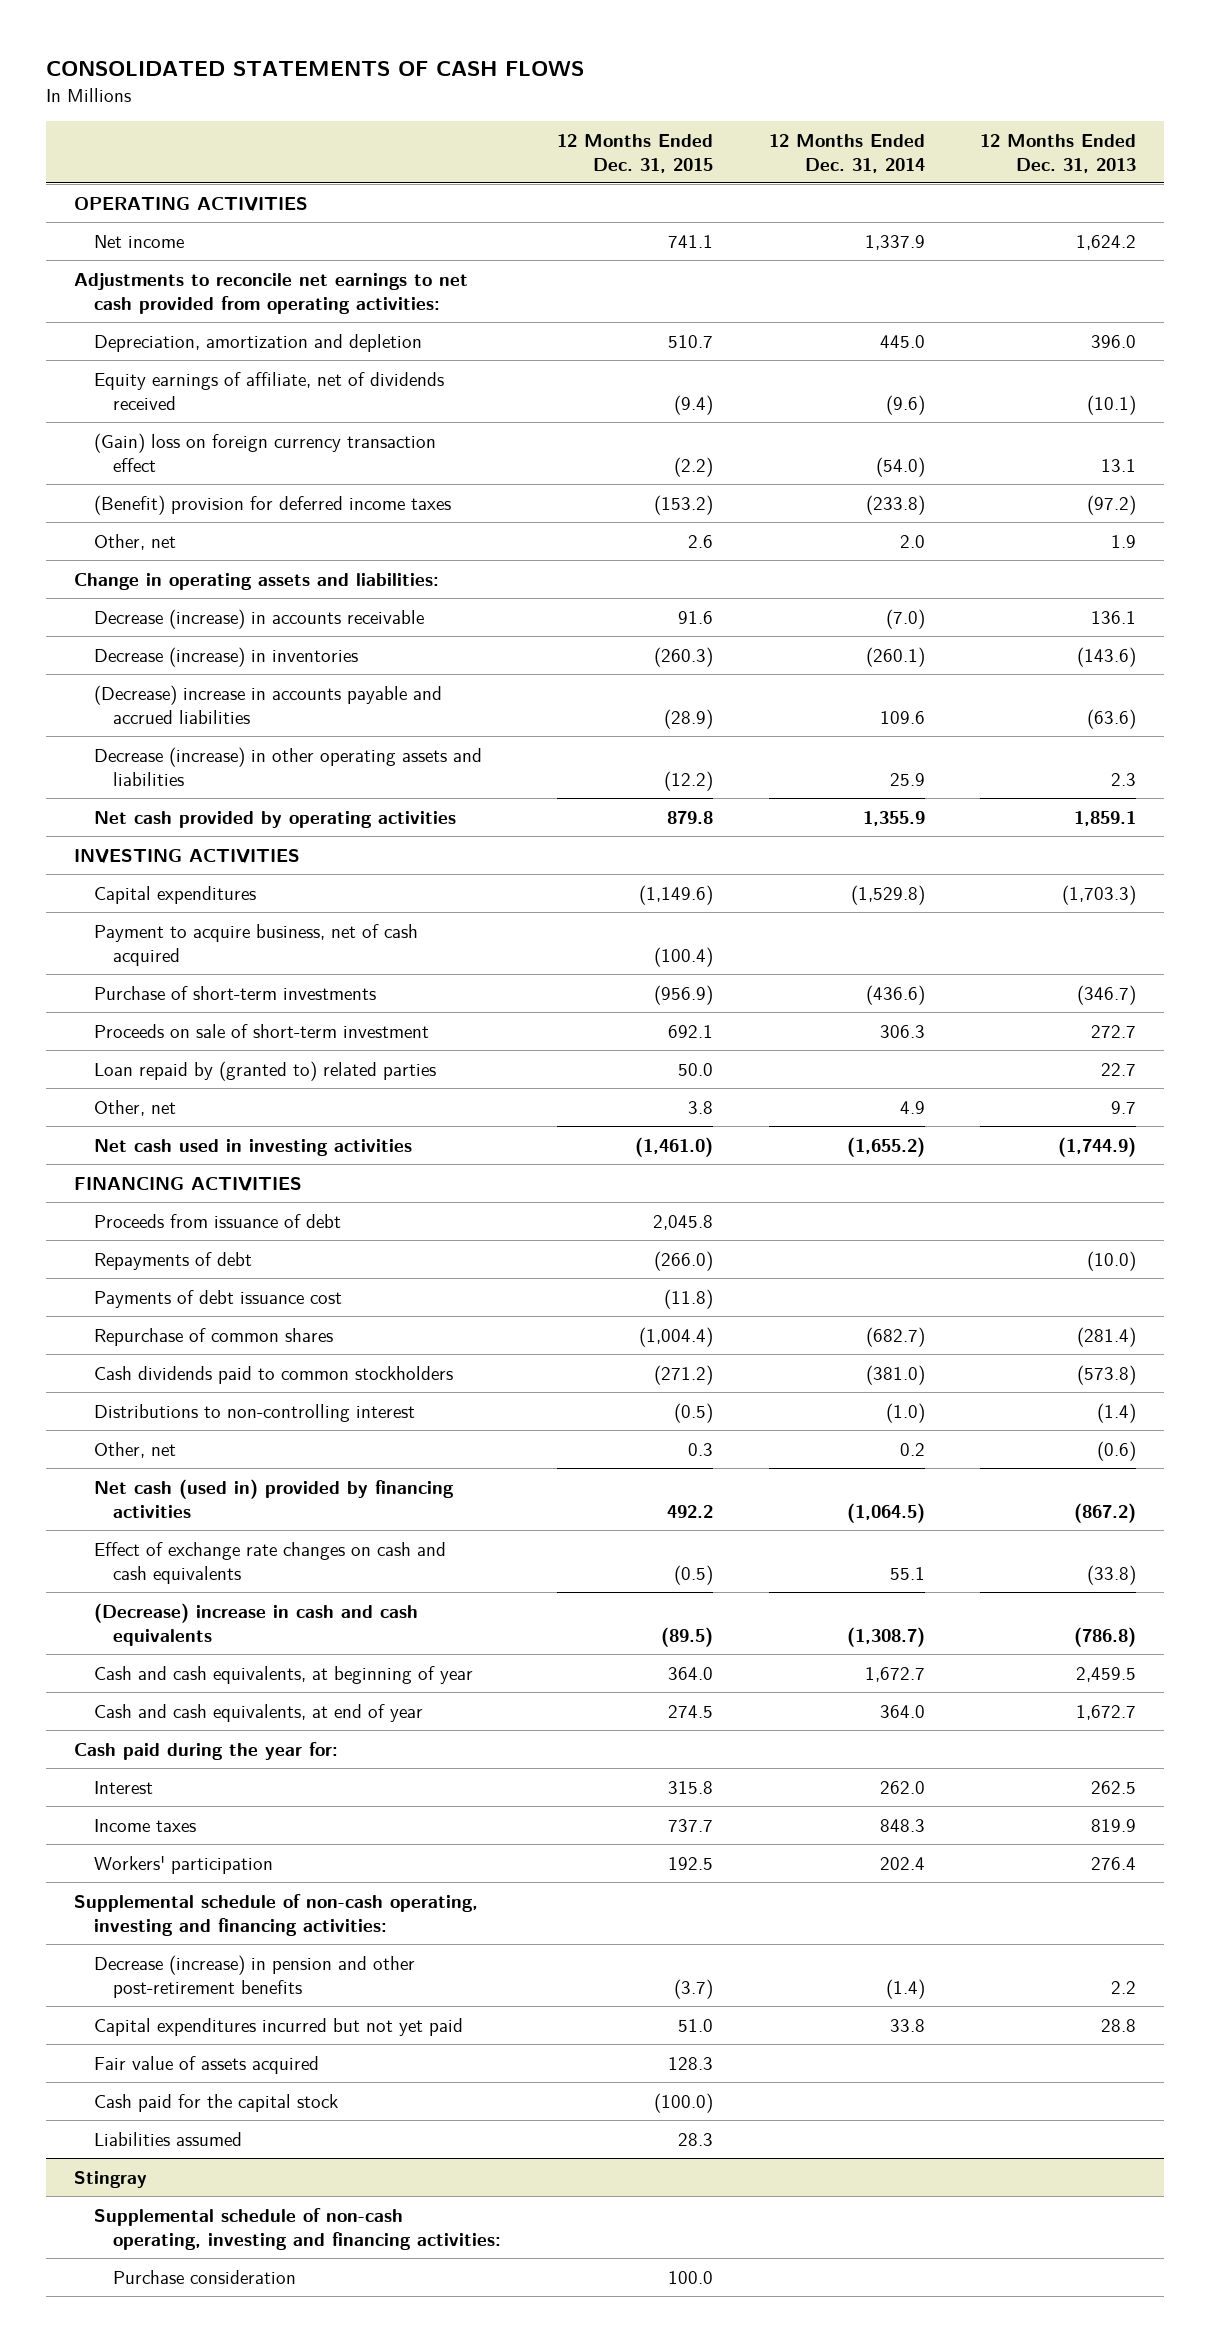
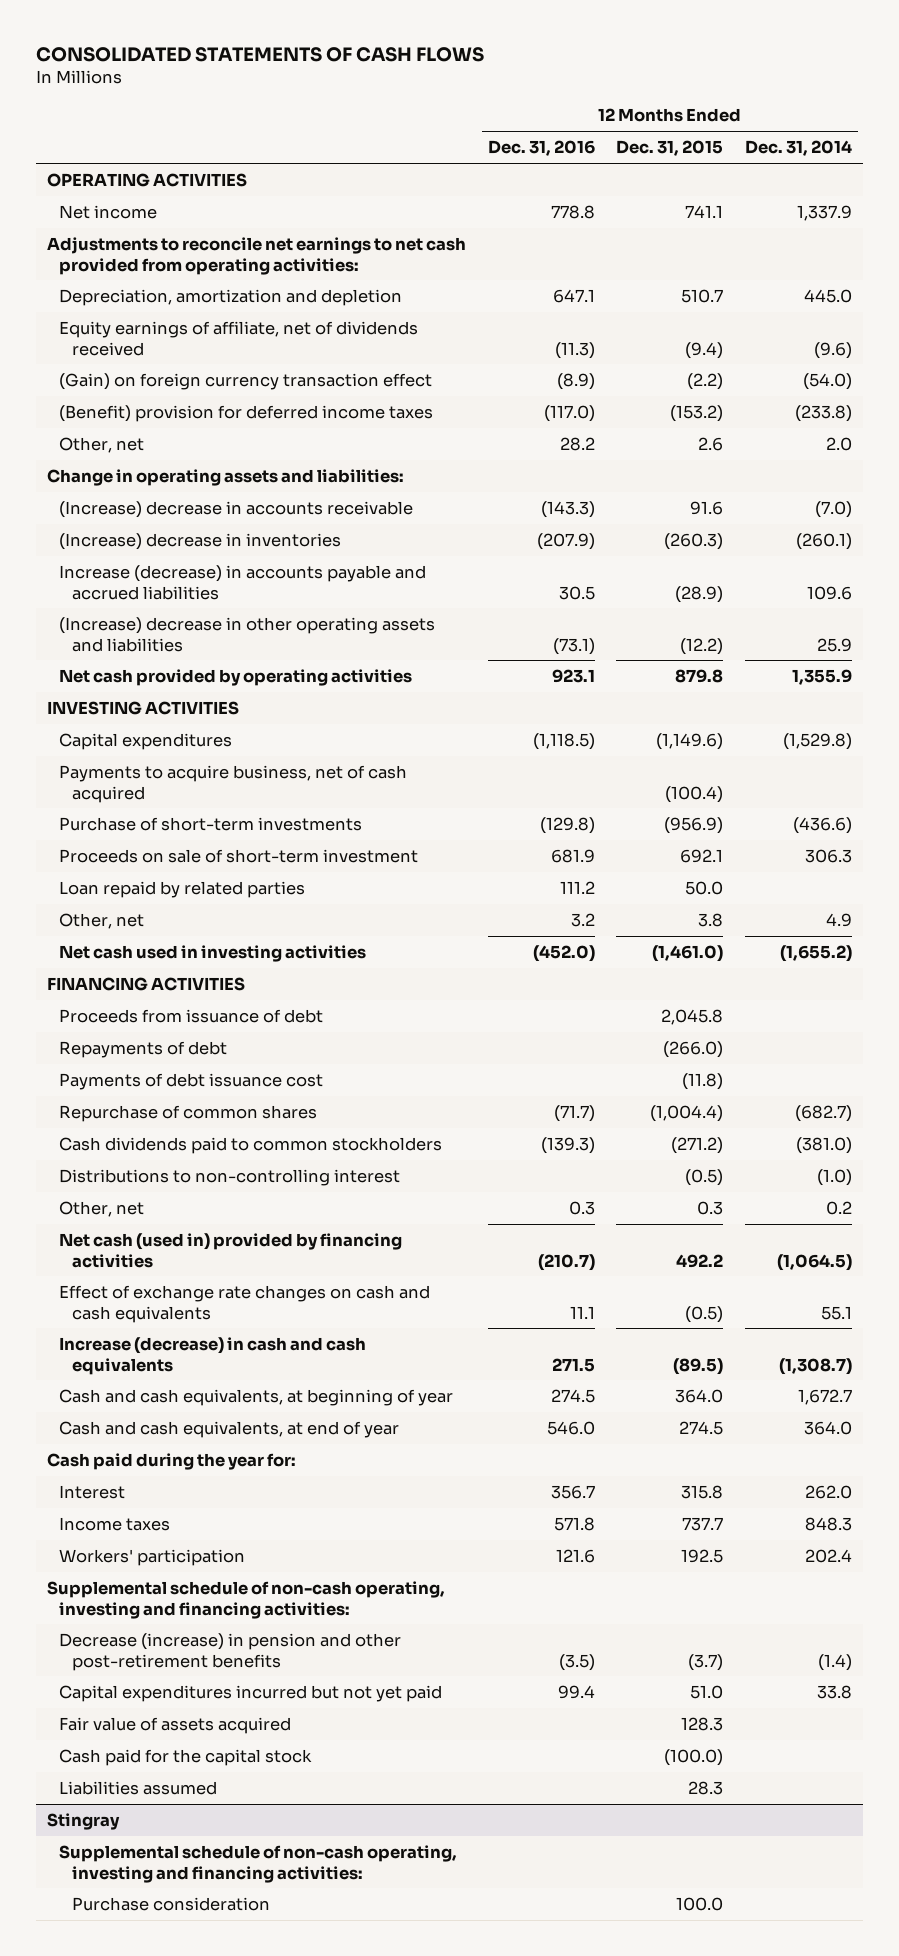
- | 12 Months Ended Dec. 31, 2015 | 12 Months Ended Dec. 31, 2014 | 12 Months Ended Dec. 31, 2013
+ | 12 Months Ended Dec. 31, 2016 | 12 Months Ended Dec. 31, 2015 | 12 Months Ended Dec. 31, 2014
- (Gain) loss on foreign currency transaction effect | (2.2) | (54.0) | 13.1
+ (Gain) on foreign currency transaction effect | (8.9) | (2.2) | (54.0)
- Decrease (increase) in accounts receivable | 91.6 | (7.0) | 136.1
- Decrease (increase) in inventories | (260.3) | (260.1) | (143.6)
- (Decrease) increase in accounts payable and accrued liabilities | (28.9) | 109.6 | (63.6)
- Decrease (increase) in other operating assets and liabilities | (12.2) | 25.9 | 2.3
+ (Increase) decrease in accounts receivable | (143.3) | 91.6 | (7.0)
+ (Increase) decrease in inventories | (207.9) | (260.3) | (260.1)
+ Increase (decrease) in accounts payable and accrued liabilities | 30.5 | (28.9) | 109.6
+ (Increase) decrease in other operating assets and liabilities | (73.1) | (12.2) | 25.9
- Payment to acquire business, net of cash acquired | (100.4) | |
+ Payments to acquire business, net of cash acquired | | (100.4) |
- Loan repaid by (granted to) related parties | 50.0 | | 22.7
+ Loan repaid by related parties | 111.2 | 50.0 |
- (Decrease) increase in cash and cash equivalents | (89.5) | (1,308.7) | (786.8)
+ Increase (decrease) in cash and cash equivalents | 271.5 | (89.5) | (1,308.7)

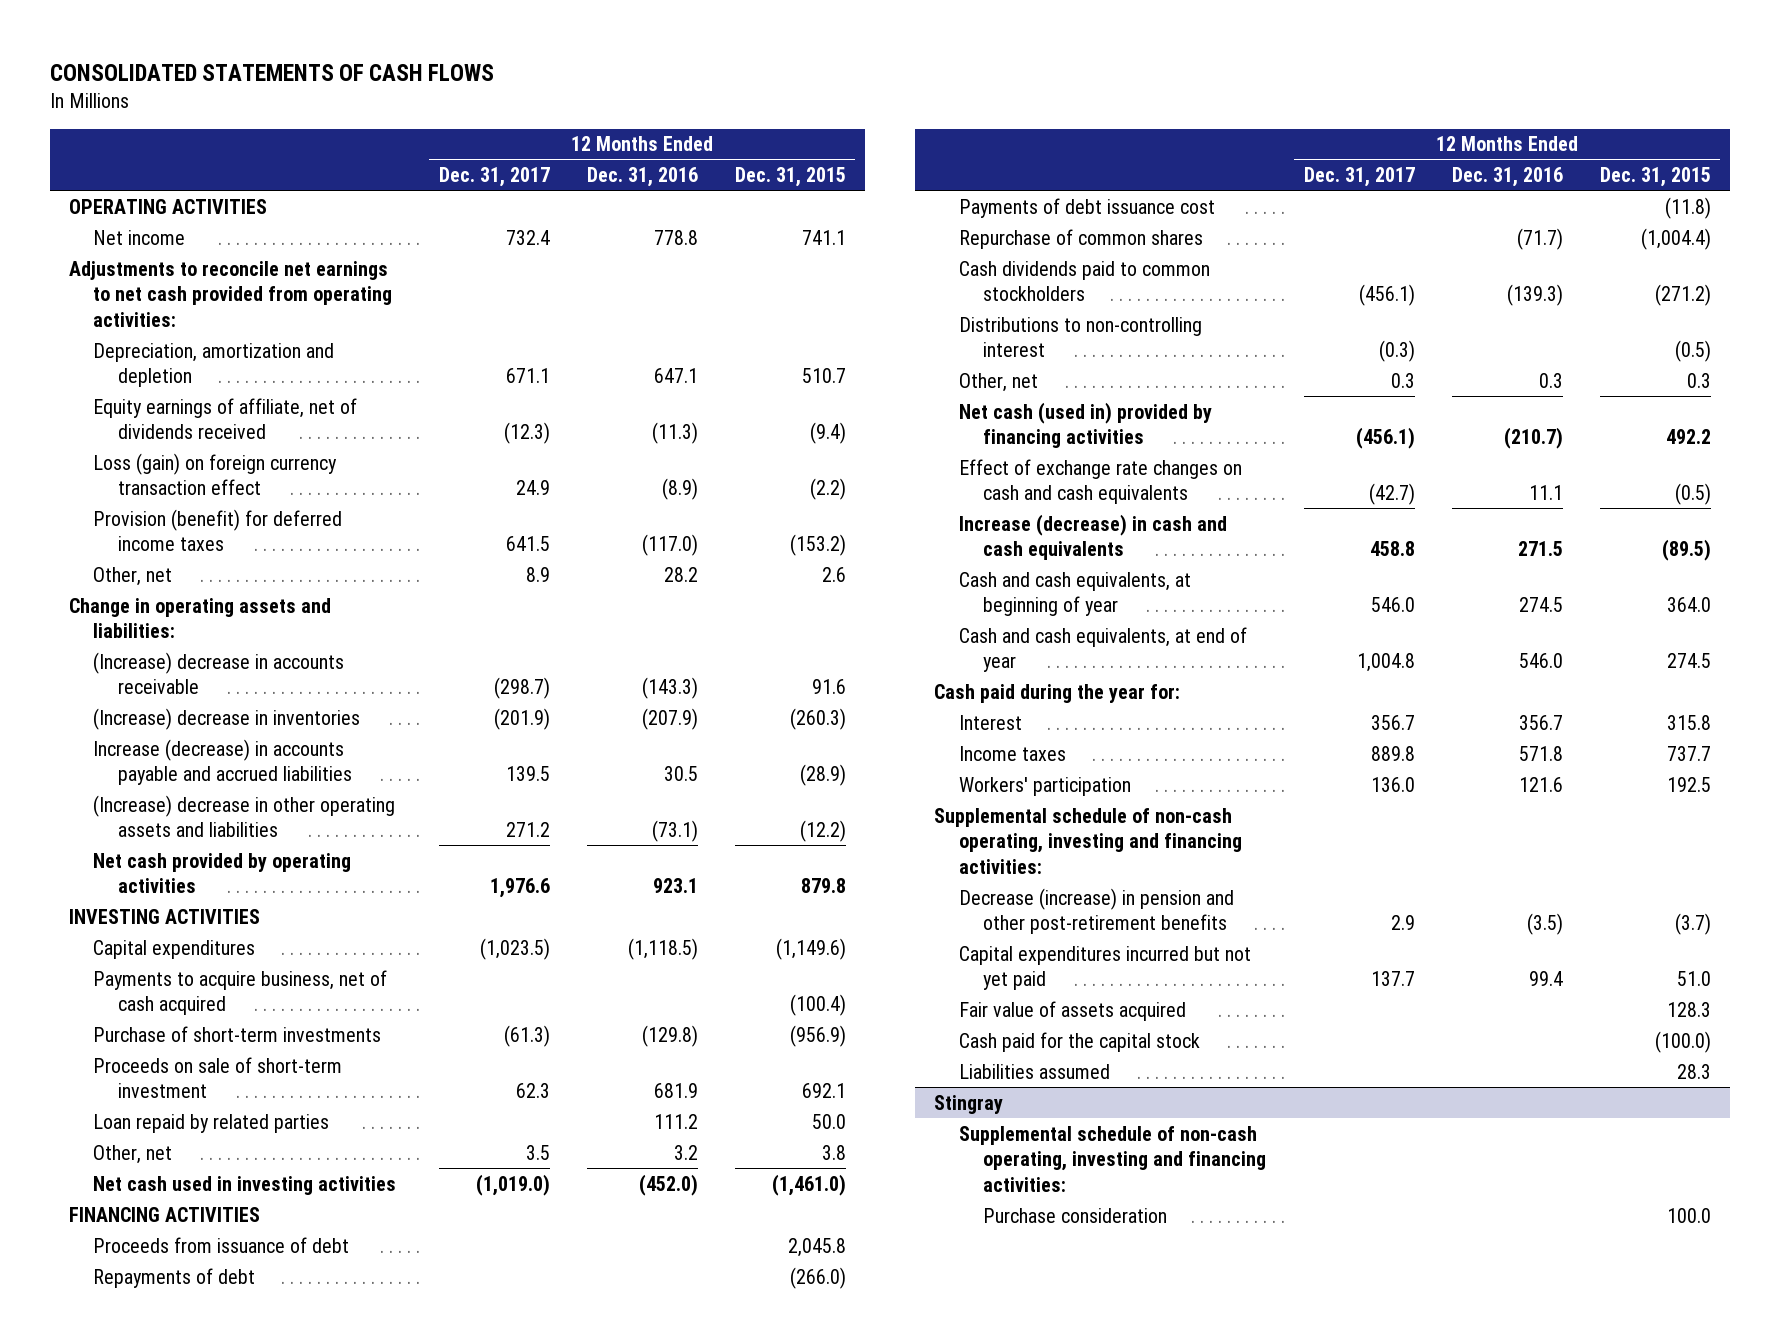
- | 12 Months Ended Dec. 31, 2016 | 12 Months Ended Dec. 31, 2015 | 12 Months Ended Dec. 31, 2014
+ | 12 Months Ended Dec. 31, 2017 | 12 Months Ended Dec. 31, 2016 | 12 Months Ended Dec. 31, 2015
- (Gain) on foreign currency transaction effect | (8.9) | (2.2) | (54.0)
- (Benefit) provision for deferred income taxes | (117.0) | (153.2) | (233.8)
+ Loss (gain) on foreign currency transaction effect | 24.9 | (8.9) | (2.2)
+ Provision (benefit) for deferred income taxes | 641.5 | (117.0) | (153.2)

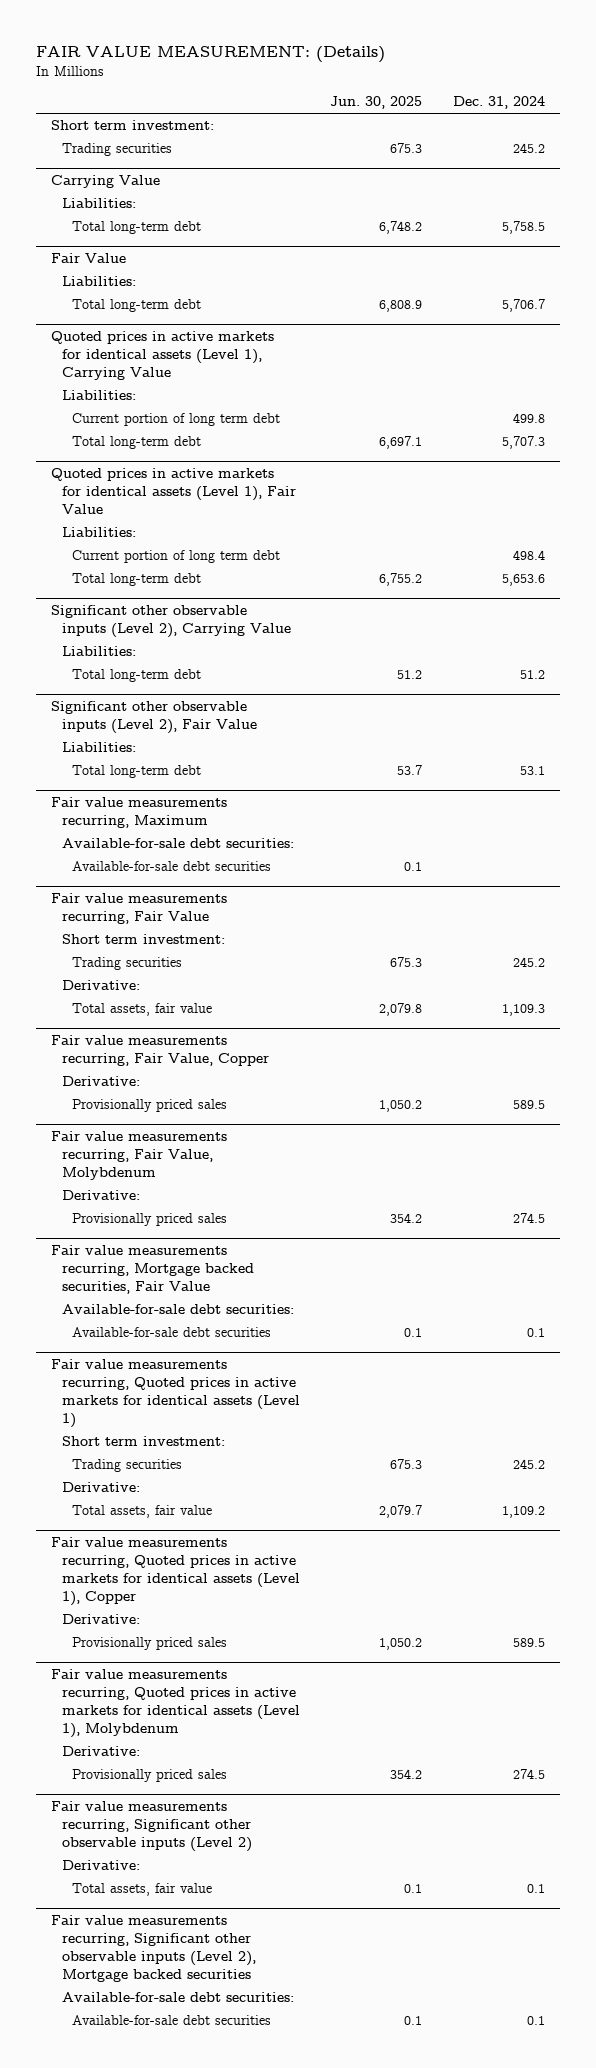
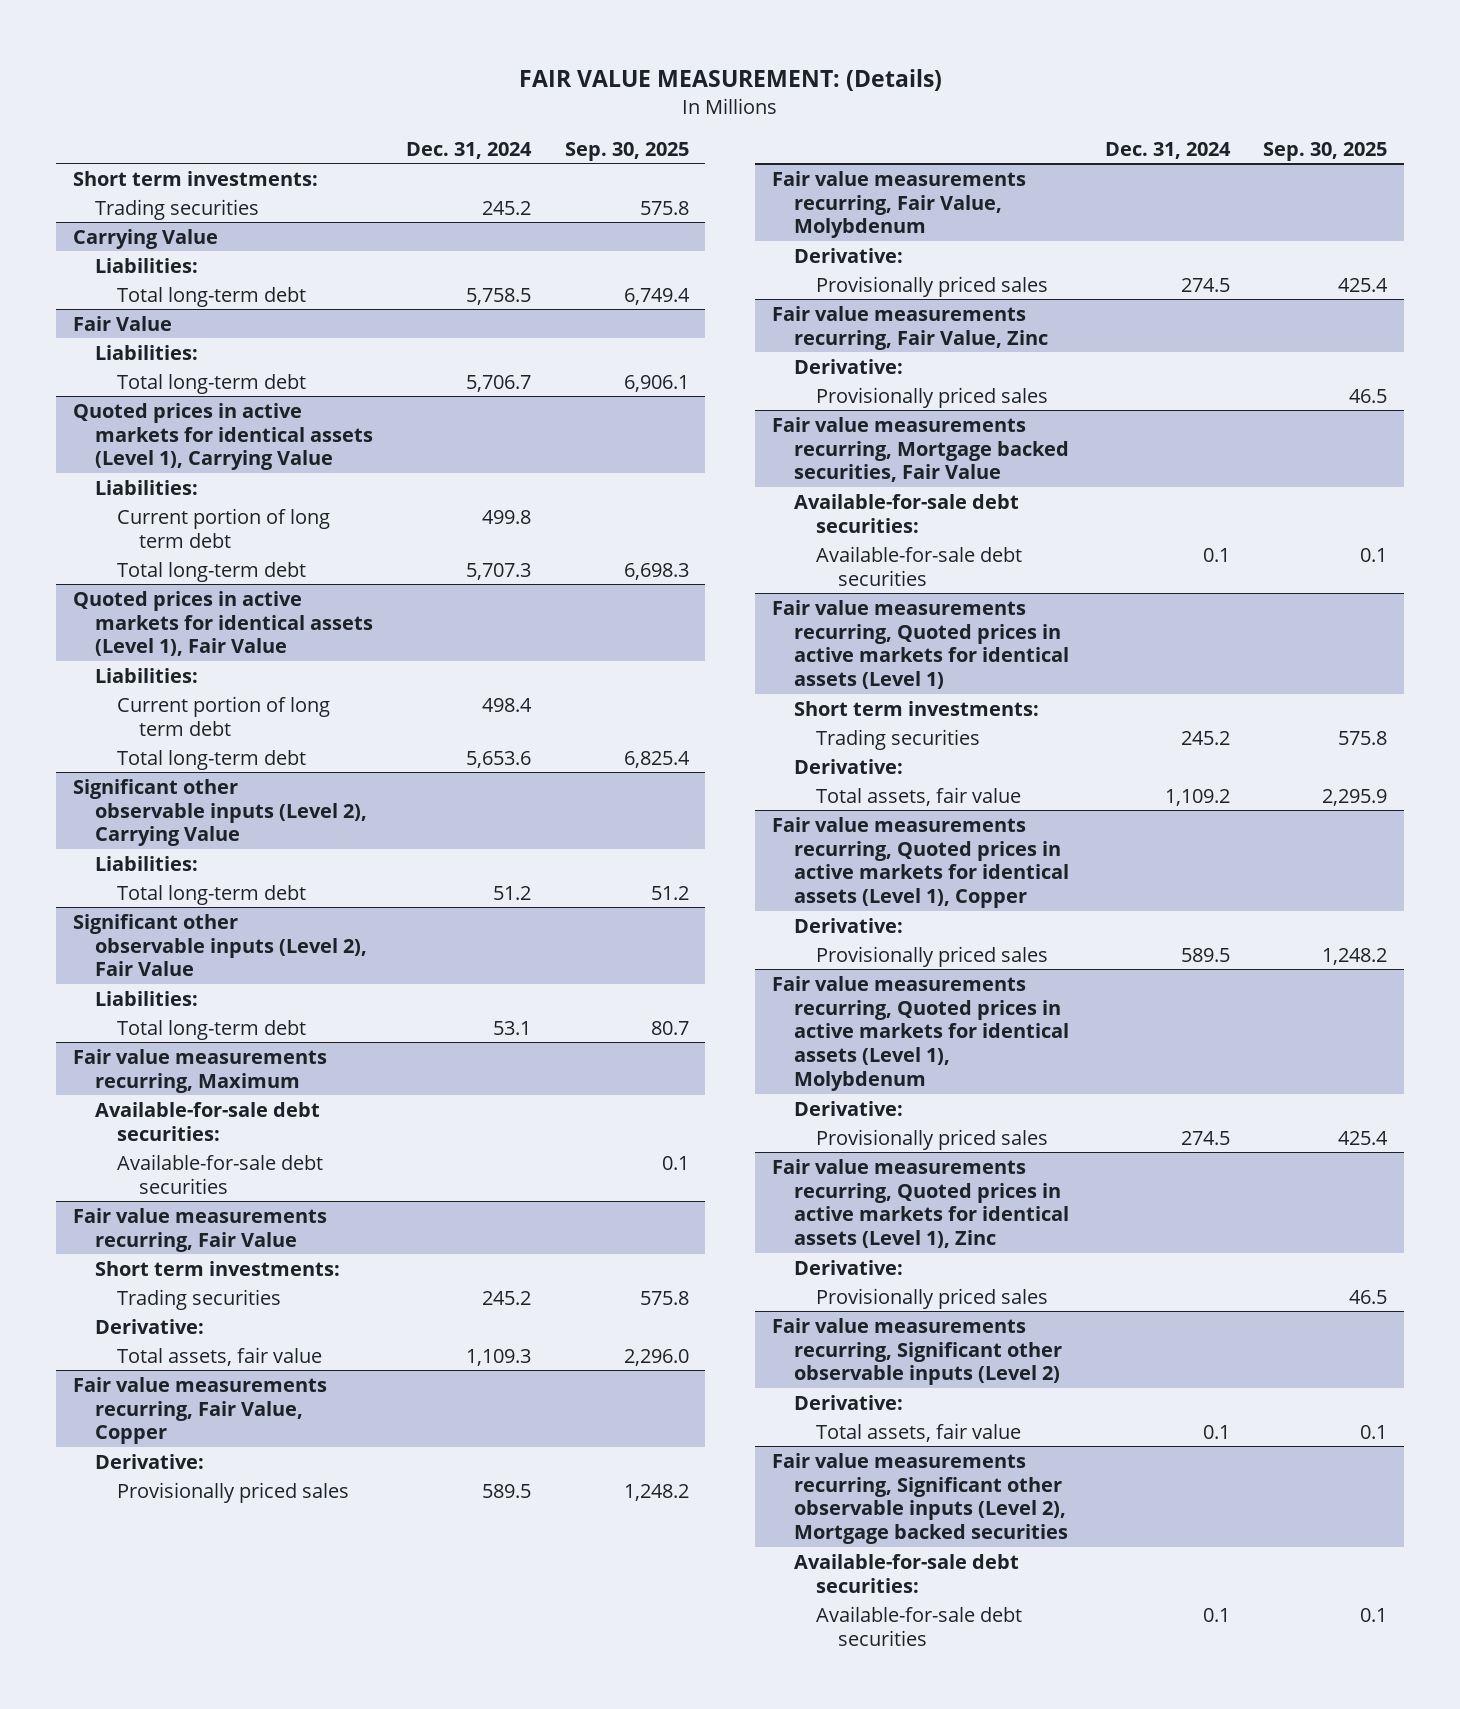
- | Jun. 30, 2025 | Dec. 31, 2024
+ | Dec. 31, 2024 | Sep. 30, 2025
- Short term investment:
+ Short term investments:
@ Fair value measurements recurring, Fair Value
- Short term investment:
+ Short term investments:
+ Fair value measurements recurring, Fair Value, Zinc
+ Derivative:
+ Provisionally priced sales | | 46.5
@ Fair value measurements recurring, Quoted prices in active markets for identical assets (Level 1)
- Short term investment:
+ Short term investments:
+ Fair value measurements recurring, Quoted prices in active markets for identical assets (Level 1), Zinc
+ Derivative:
+ Provisionally priced sales | | 46.5

